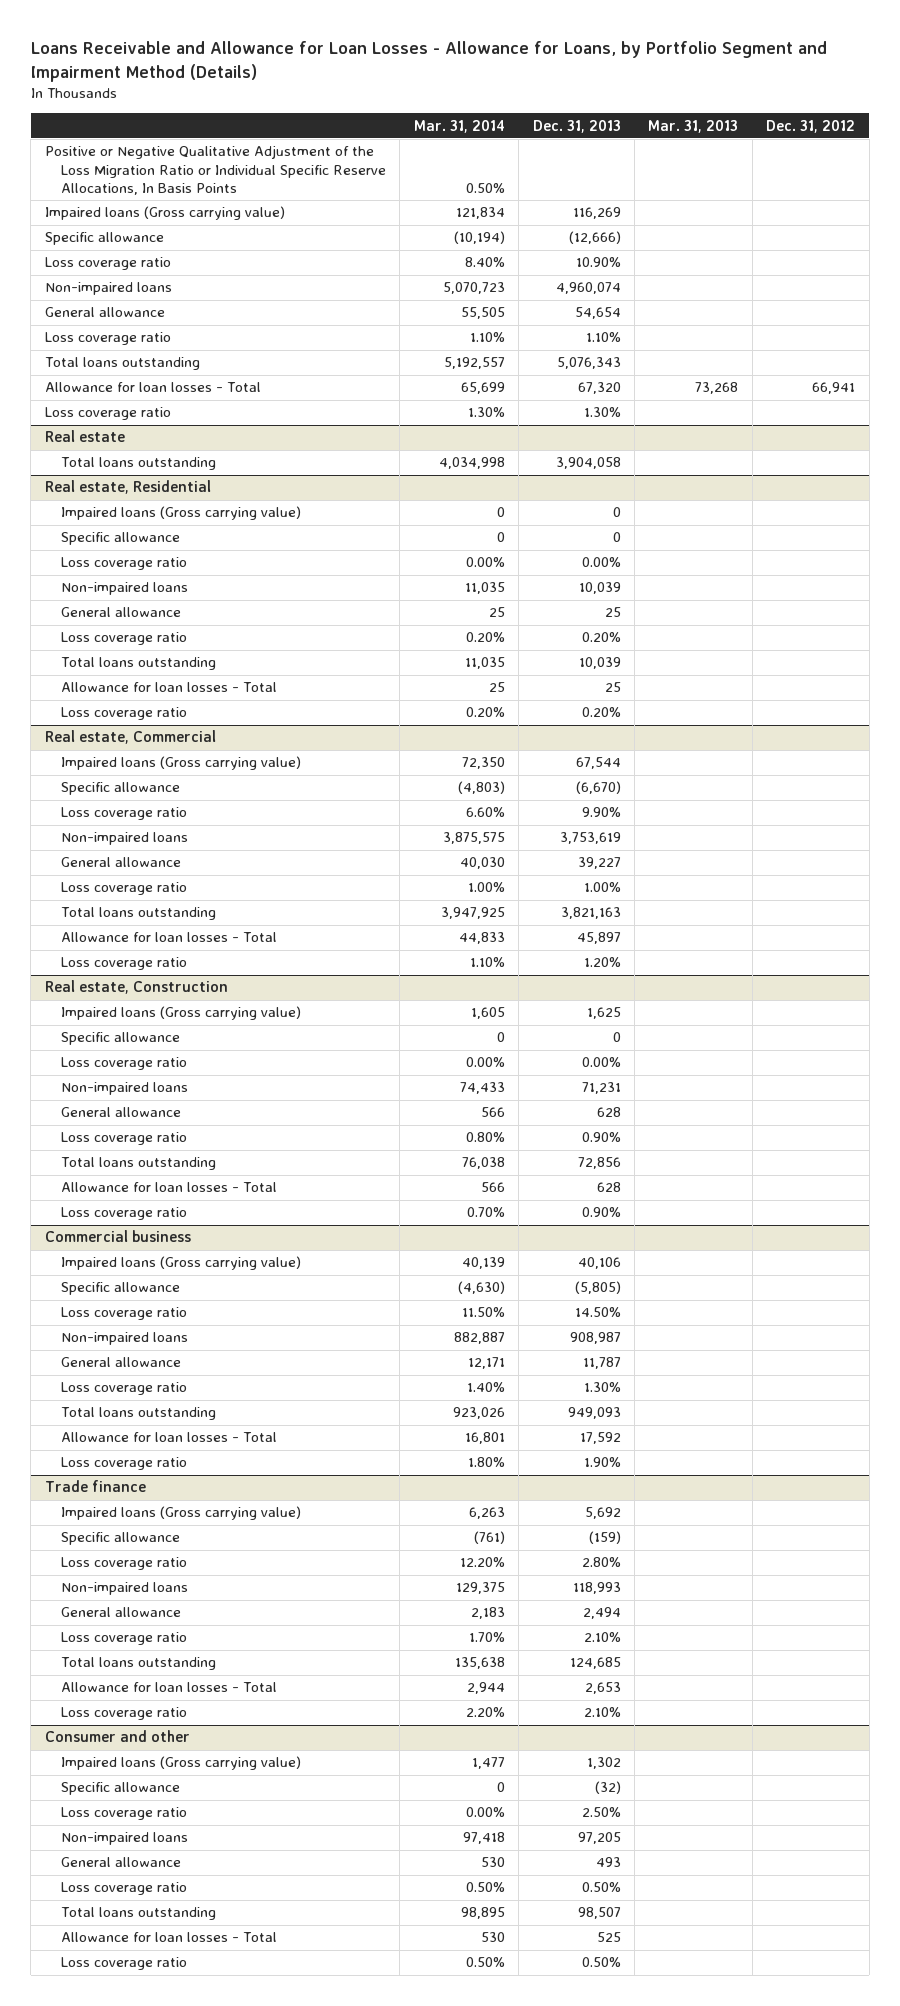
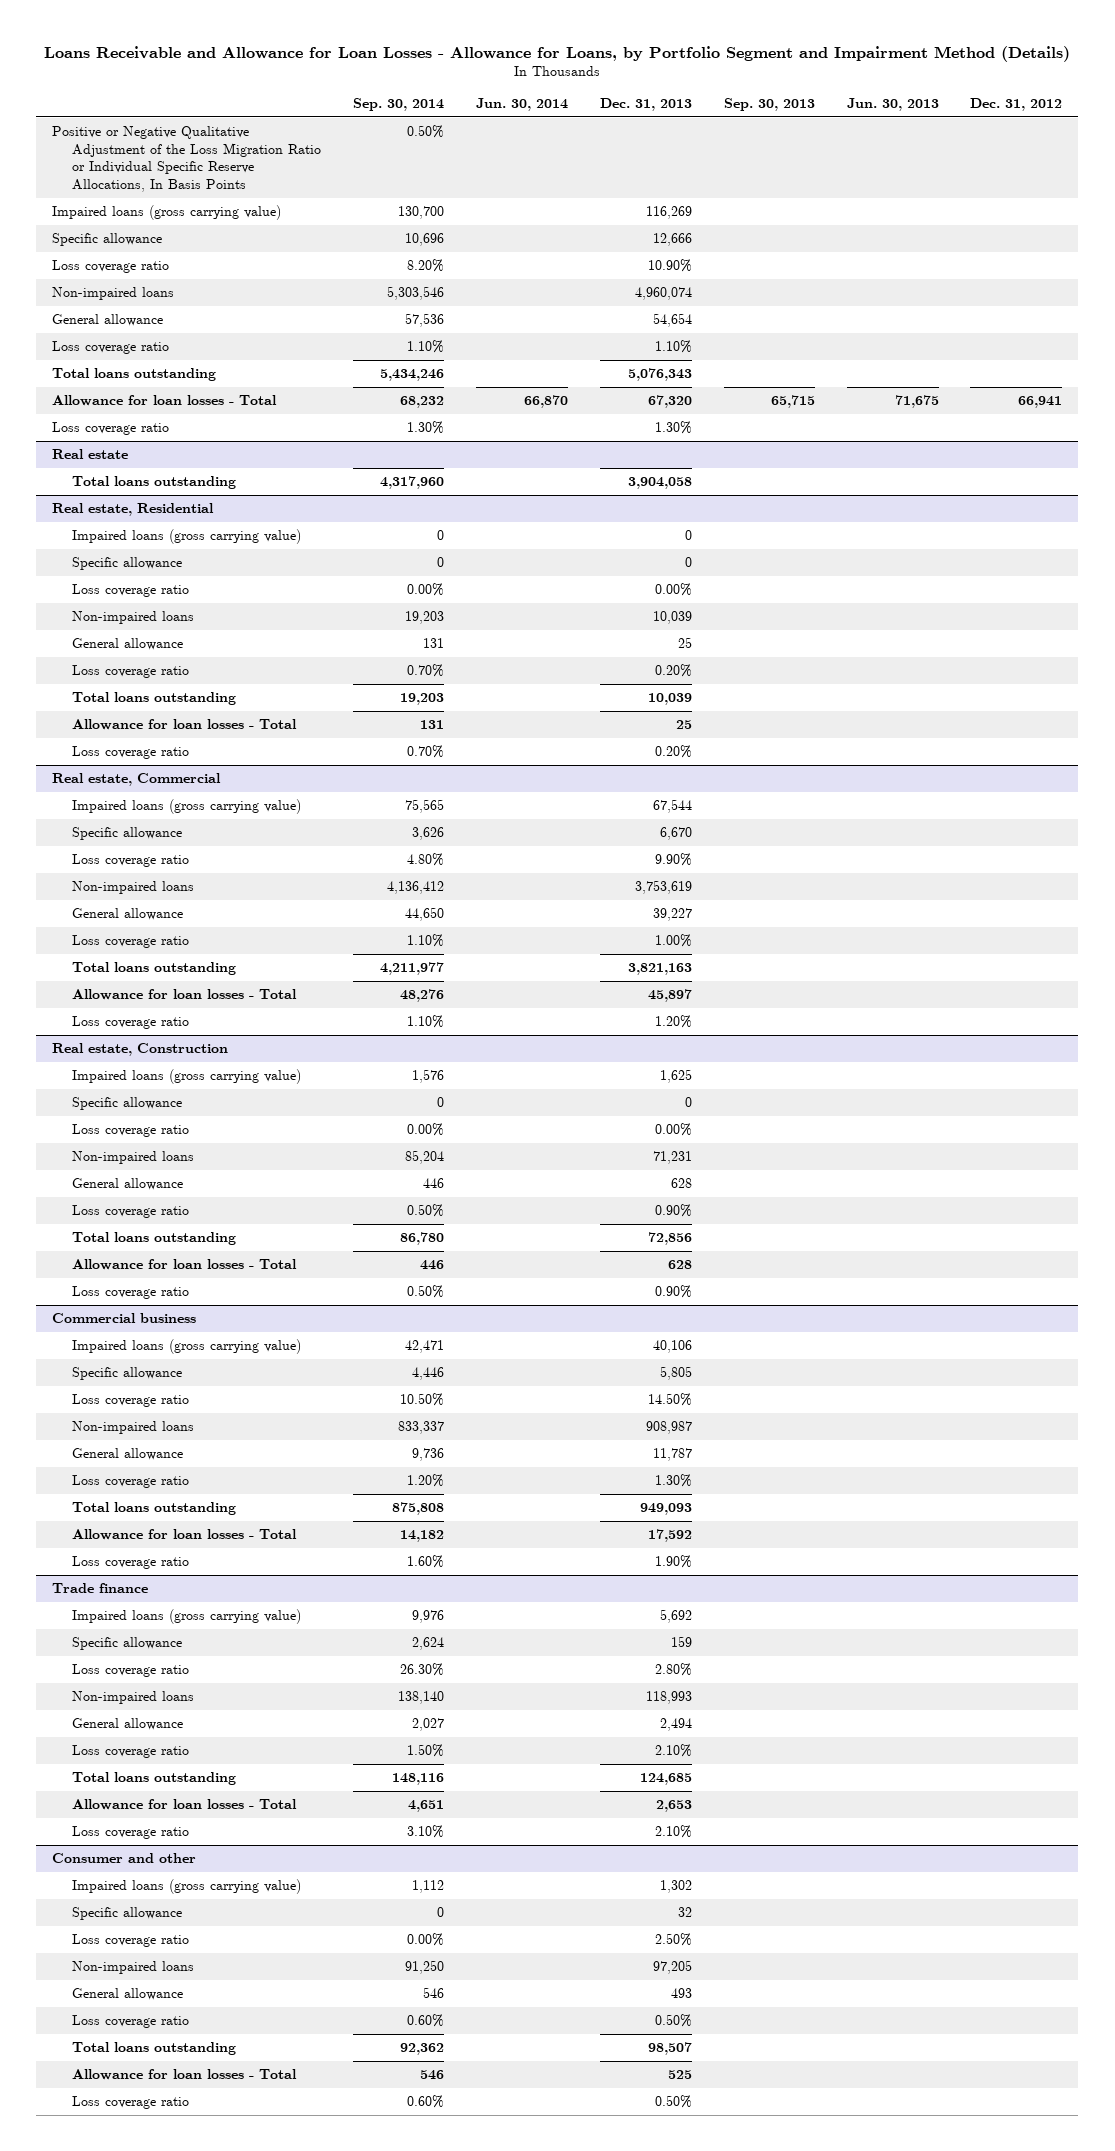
- | Mar. 31, 2014 | Dec. 31, 2013 | Mar. 31, 2013 | Dec. 31, 2012
+ | Sep. 30, 2014 | Jun. 30, 2014 | Dec. 31, 2013 | Sep. 30, 2013 | Jun. 30, 2013 | Dec. 31, 2012
- Impaired loans (Gross carrying value) | 121,834 | 116,269 | |
- Specific allowance | (10,194) | (12,666) | |
+ Impaired loans (gross carrying value) | 130,700 | | 116,269 | | |
+ Specific allowance | 10,696 | | 12,666 | | |
@ Real estate, Residential
- Impaired loans (Gross carrying value) | 0 | 0 | |
+ Impaired loans (gross carrying value) | 0 | | 0 | | |
@ Real estate, Commercial
- Impaired loans (Gross carrying value) | 72,350 | 67,544 | |
- Specific allowance | (4,803) | (6,670) | |
+ Impaired loans (gross carrying value) | 75,565 | | 67,544 | | |
+ Specific allowance | 3,626 | | 6,670 | | |
@ Real estate, Construction
- Impaired loans (Gross carrying value) | 1,605 | 1,625 | |
+ Impaired loans (gross carrying value) | 1,576 | | 1,625 | | |
@ Commercial business
- Impaired loans (Gross carrying value) | 40,139 | 40,106 | |
- Specific allowance | (4,630) | (5,805) | |
+ Impaired loans (gross carrying value) | 42,471 | | 40,106 | | |
+ Specific allowance | 4,446 | | 5,805 | | |
@ Trade finance
- Impaired loans (Gross carrying value) | 6,263 | 5,692 | |
- Specific allowance | (761) | (159) | |
+ Impaired loans (gross carrying value) | 9,976 | | 5,692 | | |
+ Specific allowance | 2,624 | | 159 | | |
@ Consumer and other
- Impaired loans (Gross carrying value) | 1,477 | 1,302 | |
- Specific allowance | 0 | (32) | |
+ Impaired loans (gross carrying value) | 1,112 | | 1,302 | | |
+ Specific allowance | 0 | | 32 | | |

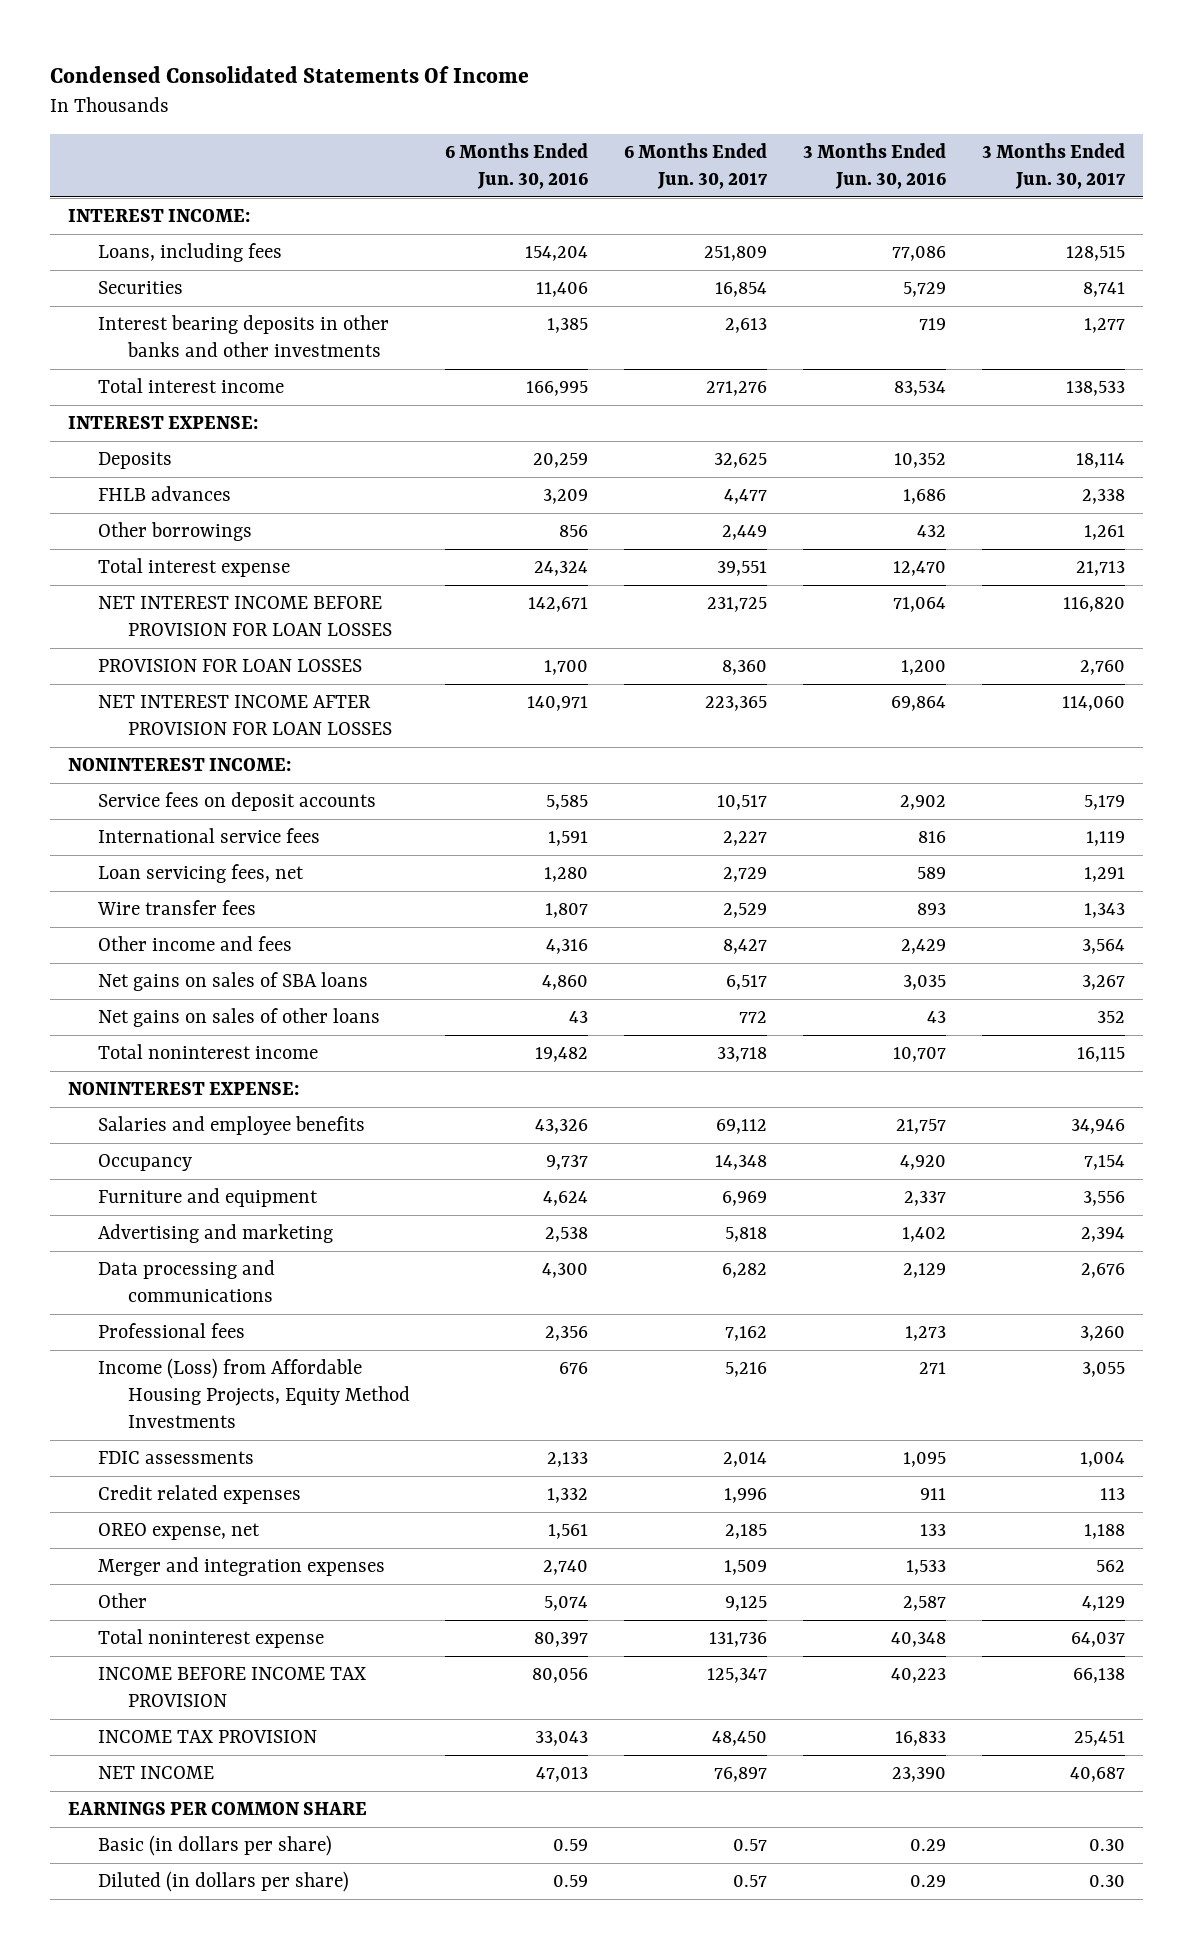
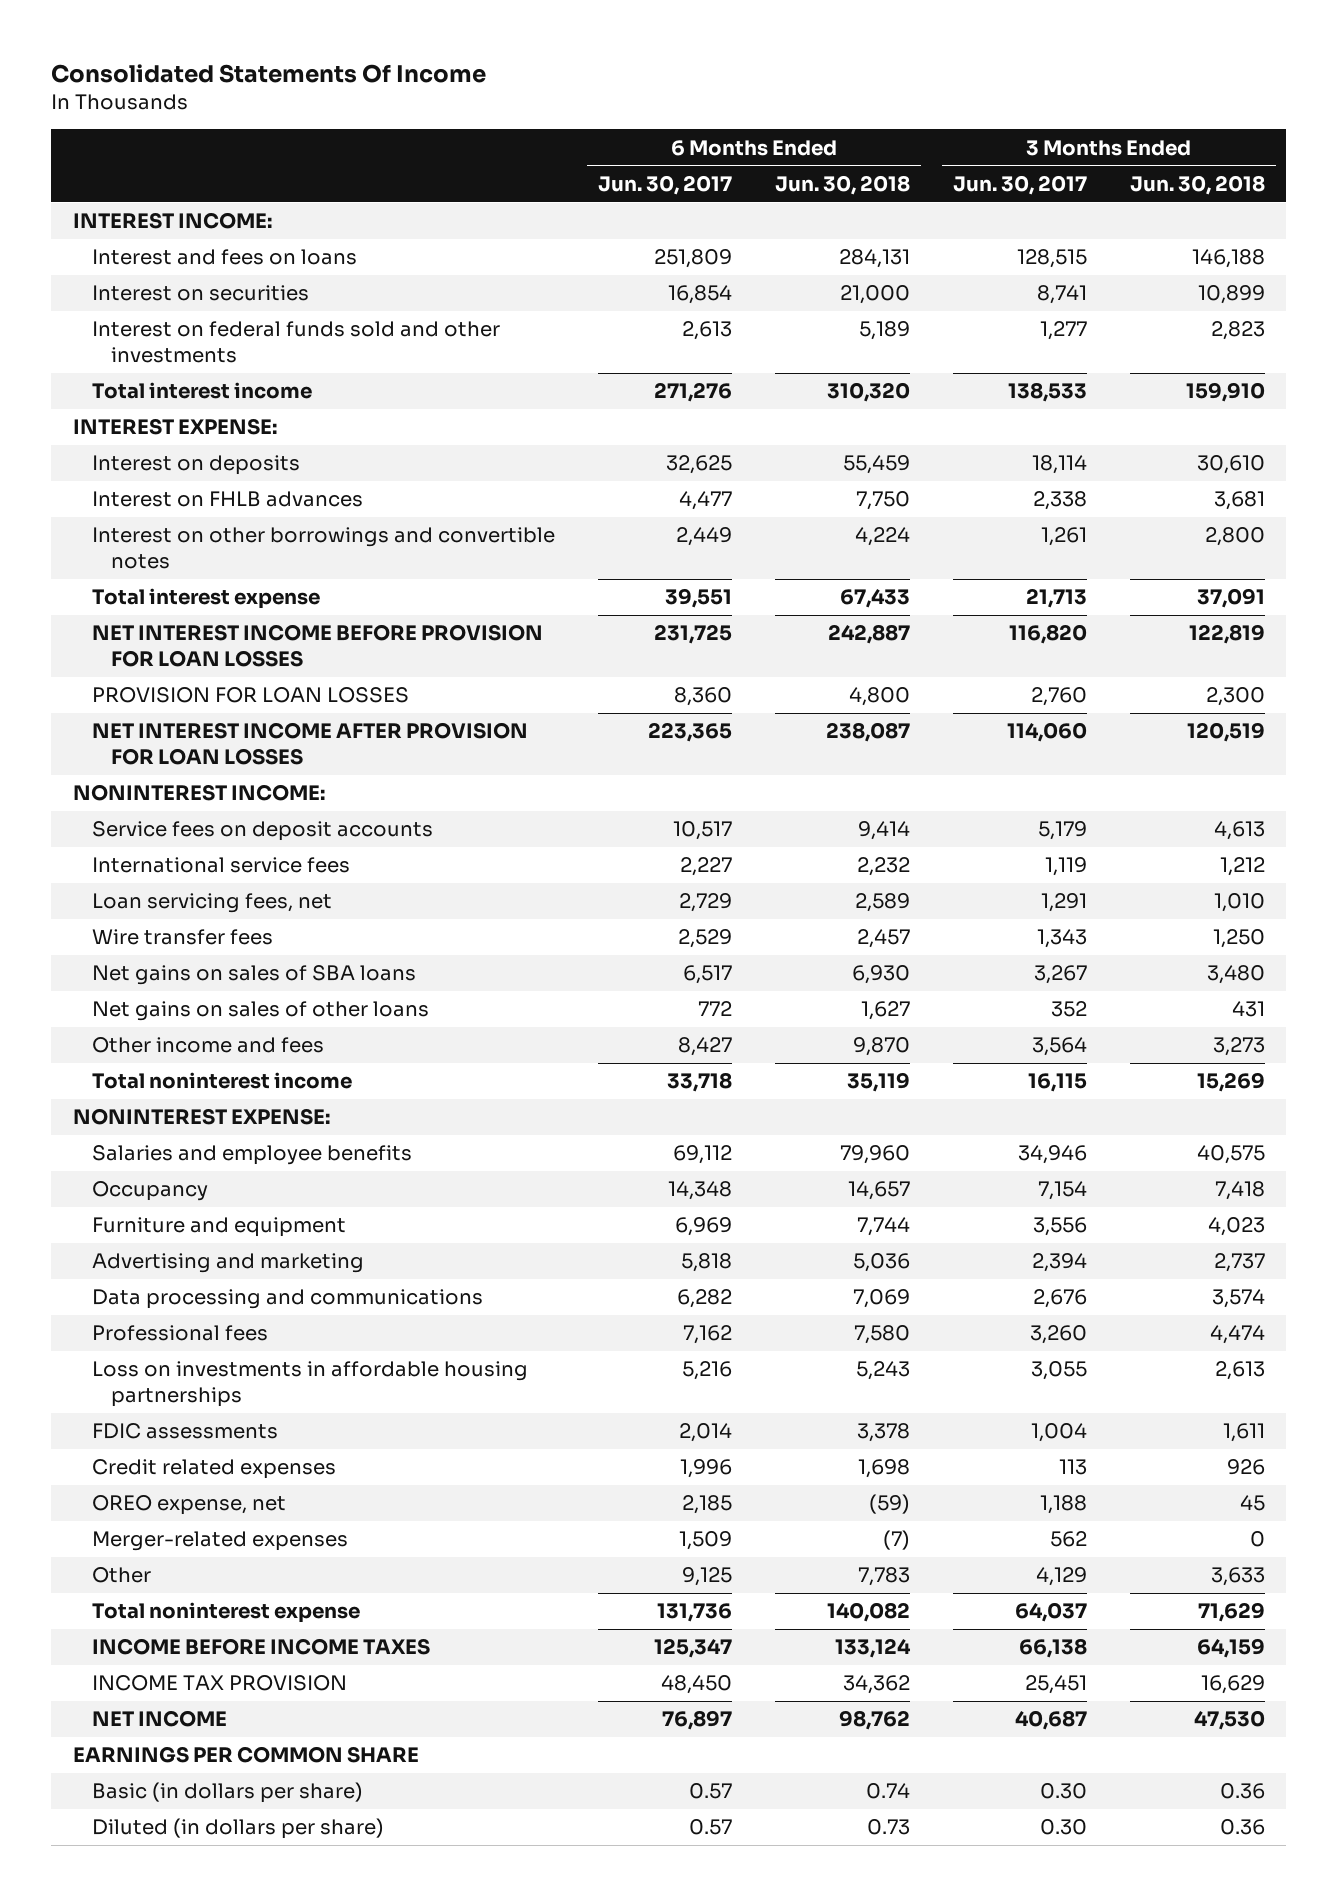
- Condensed Consolidated Statements Of Income
+ Consolidated Statements Of Income
- | 6 Months Ended Jun. 30, 2016 | 6 Months Ended Jun. 30, 2017 | 3 Months Ended Jun. 30, 2016 | 3 Months Ended Jun. 30, 2017
+ | 6 Months Ended Jun. 30, 2017 | 6 Months Ended Jun. 30, 2018 | 3 Months Ended Jun. 30, 2017 | 3 Months Ended Jun. 30, 2018
- Loans, including fees | 154,204 | 251,809 | 77,086 | 128,515
- Securities | 11,406 | 16,854 | 5,729 | 8,741
- Interest bearing deposits in other banks and other investments | 1,385 | 2,613 | 719 | 1,277
+ Interest and fees on loans | 251,809 | 284,131 | 128,515 | 146,188
+ Interest on securities | 16,854 | 21,000 | 8,741 | 10,899
+ Interest on federal funds sold and other investments | 2,613 | 5,189 | 1,277 | 2,823
- Deposits | 20,259 | 32,625 | 10,352 | 18,114
- FHLB advances | 3,209 | 4,477 | 1,686 | 2,338
- Other borrowings | 856 | 2,449 | 432 | 1,261
+ Interest on deposits | 32,625 | 55,459 | 18,114 | 30,610
+ Interest on FHLB advances | 4,477 | 7,750 | 2,338 | 3,681
+ Interest on other borrowings and convertible notes | 2,449 | 4,224 | 1,261 | 2,800
moved down: Other income and fees | 8,427 | 9,870 | 3,564 | 3,273
- Income (Loss) from Affordable Housing Projects, Equity Method Investments | 676 | 5,216 | 271 | 3,055
+ Loss on investments in affordable housing partnerships | 5,216 | 5,243 | 3,055 | 2,613
- Merger and integration expenses | 2,740 | 1,509 | 1,533 | 562
+ Merger-related expenses | 1,509 | (7) | 562 | 0
- INCOME BEFORE INCOME TAX PROVISION | 80,056 | 125,347 | 40,223 | 66,138
+ INCOME BEFORE INCOME TAXES | 125,347 | 133,124 | 66,138 | 64,159

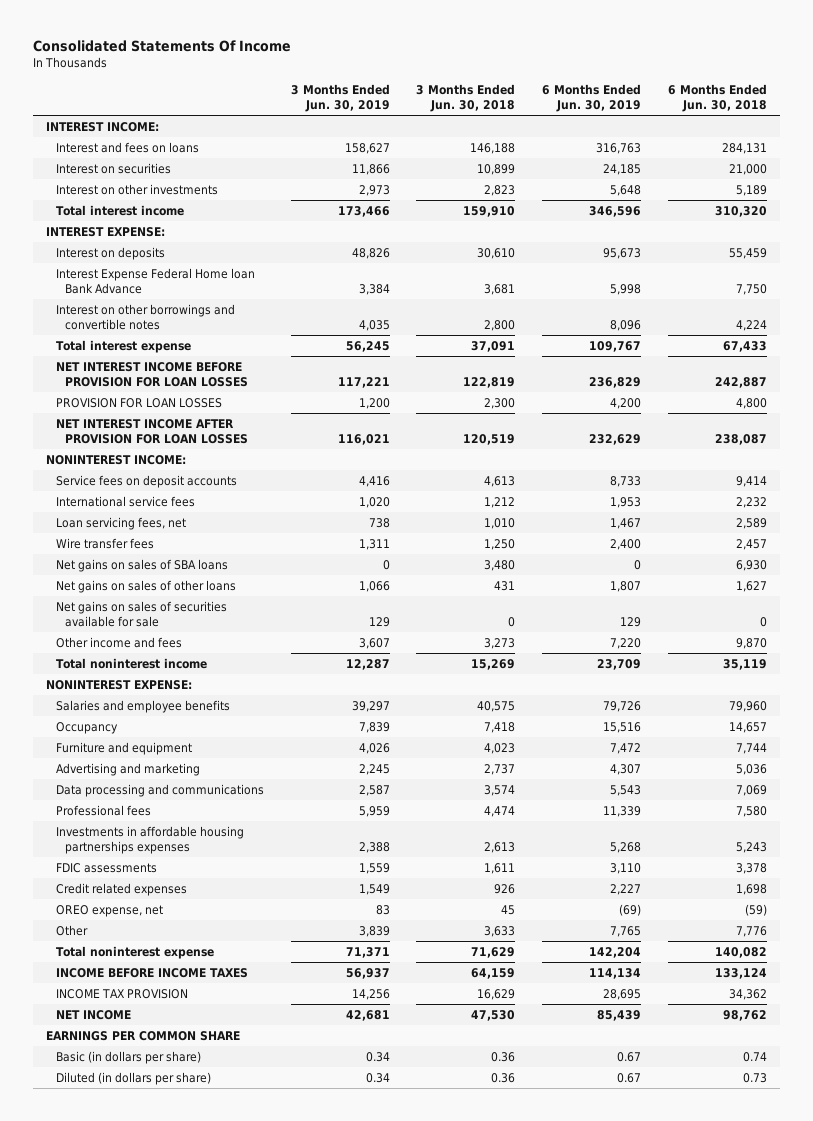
- | 6 Months Ended Jun. 30, 2017 | 6 Months Ended Jun. 30, 2018 | 3 Months Ended Jun. 30, 2017 | 3 Months Ended Jun. 30, 2018
+ | 3 Months Ended Jun. 30, 2019 | 3 Months Ended Jun. 30, 2018 | 6 Months Ended Jun. 30, 2019 | 6 Months Ended Jun. 30, 2018
- Interest on federal funds sold and other investments | 2,613 | 5,189 | 1,277 | 2,823
+ Interest on other investments | 2,973 | 2,823 | 5,648 | 5,189
- Interest on FHLB advances | 4,477 | 7,750 | 2,338 | 3,681
+ Interest Expense Federal Home loan Bank Advance | 3,384 | 3,681 | 5,998 | 7,750
+ Net gains on sales of securities available for sale | 129 | 0 | 129 | 0
- Loss on investments in affordable housing partnerships | 5,216 | 5,243 | 3,055 | 2,613
+ Investments in affordable housing partnerships expenses | 2,388 | 2,613 | 5,268 | 5,243
- Merger-related expenses | 1,509 | (7) | 562 | 0
- Other | 9,125 | 7,783 | 4,129 | 3,633
+ Other | 3,839 | 3,633 | 7,765 | 7,776

